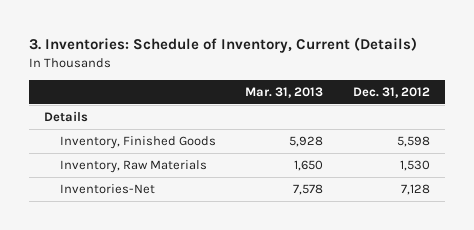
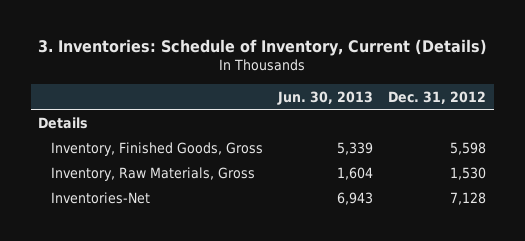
- | Mar. 31, 2013 | Dec. 31, 2012
+ | Jun. 30, 2013 | Dec. 31, 2012
- Inventory, Finished Goods | 5,928 | 5,598
- Inventory, Raw Materials | 1,650 | 1,530
+ Inventory, Finished Goods, Gross | 5,339 | 5,598
+ Inventory, Raw Materials, Gross | 1,604 | 1,530

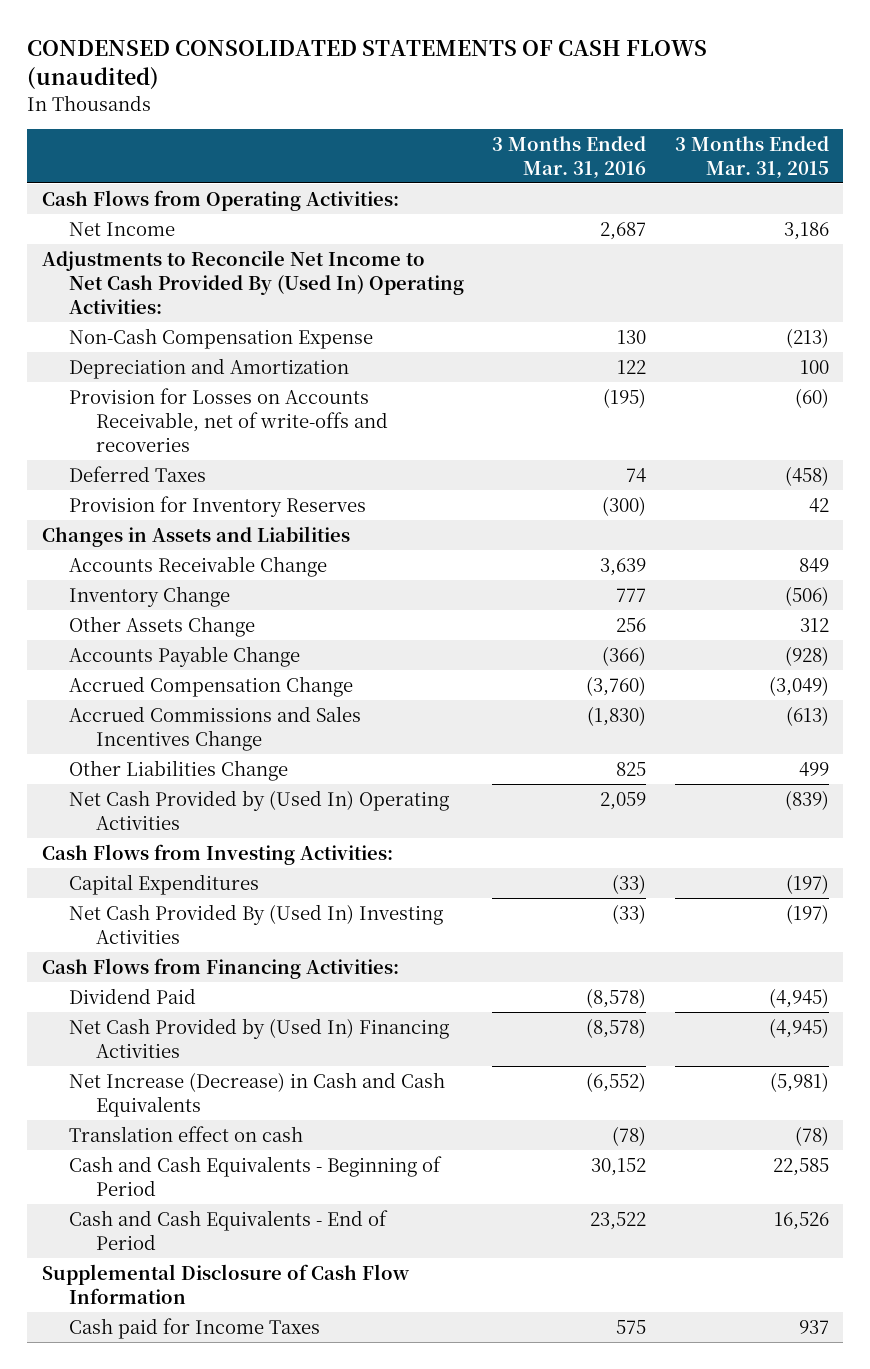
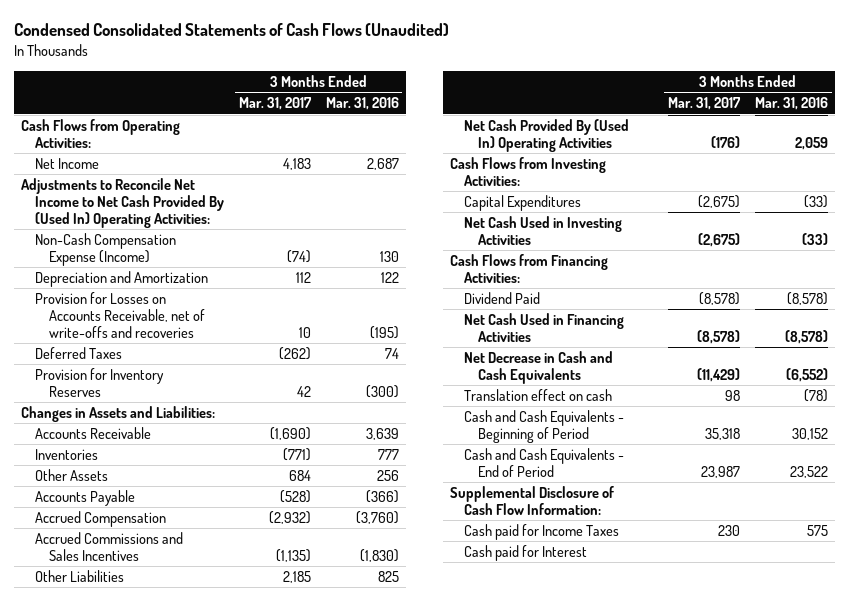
- CONDENSED CONSOLIDATED STATEMENTS OF CASH FLOWS (unaudited)
+ Condensed Consolidated Statements of Cash Flows (Unaudited)
- | 3 Months Ended Mar. 31, 2016 | 3 Months Ended Mar. 31, 2015
+ | 3 Months Ended Mar. 31, 2017 | 3 Months Ended Mar. 31, 2016
- Non-Cash Compensation Expense | 130 | (213)
+ Non-Cash Compensation Expense (Income) | (74) | 130
- Changes in Assets and Liabilities
- Accounts Receivable Change | 3,639 | 849
- Inventory Change | 777 | (506)
- Other Assets Change | 256 | 312
- Accounts Payable Change | (366) | (928)
- Accrued Compensation Change | (3,760) | (3,049)
- Accrued Commissions and Sales Incentives Change | (1,830) | (613)
- Other Liabilities Change | 825 | 499
- Net Cash Provided by (Used In) Operating Activities | 2,059 | (839)
+ Changes in Assets and Liabilities:
+ Accounts Receivable | (1,690) | 3,639
+ Inventories | (771) | 777
+ Other Assets | 684 | 256
+ Accounts Payable | (528) | (366)
+ Accrued Compensation | (2,932) | (3,760)
+ Accrued Commissions and Sales Incentives | (1,135) | (1,830)
+ Other Liabilities | 2,185 | 825
+ Net Cash Provided By (Used In) Operating Activities | (176) | 2,059
- Net Cash Provided By (Used In) Investing Activities | (33) | (197)
+ Net Cash Used in Investing Activities | (2,675) | (33)
- Net Cash Provided by (Used In) Financing Activities | (8,578) | (4,945)
- Net Increase (Decrease) in Cash and Cash Equivalents | (6,552) | (5,981)
+ Net Cash Used in Financing Activities | (8,578) | (8,578)
+ Net Decrease in Cash and Cash Equivalents | (11,429) | (6,552)
- Supplemental Disclosure of Cash Flow Information
+ Supplemental Disclosure of Cash Flow Information:
+ Cash paid for Interest

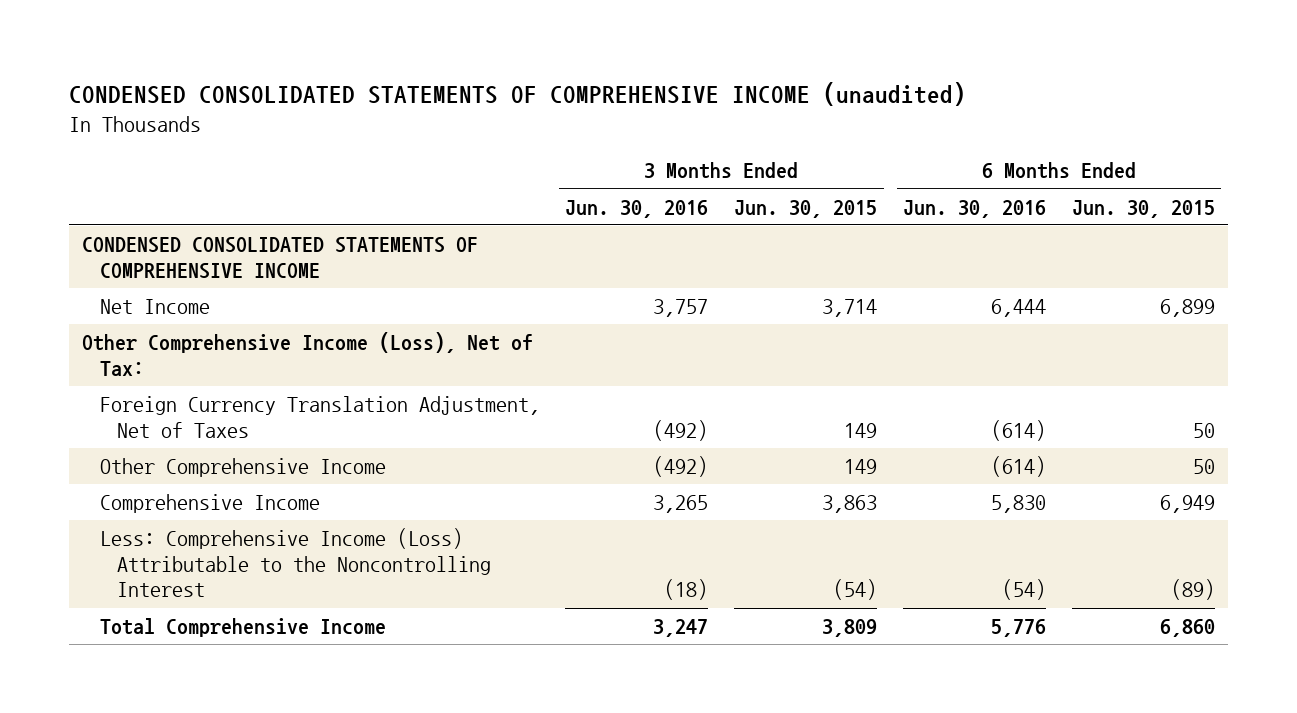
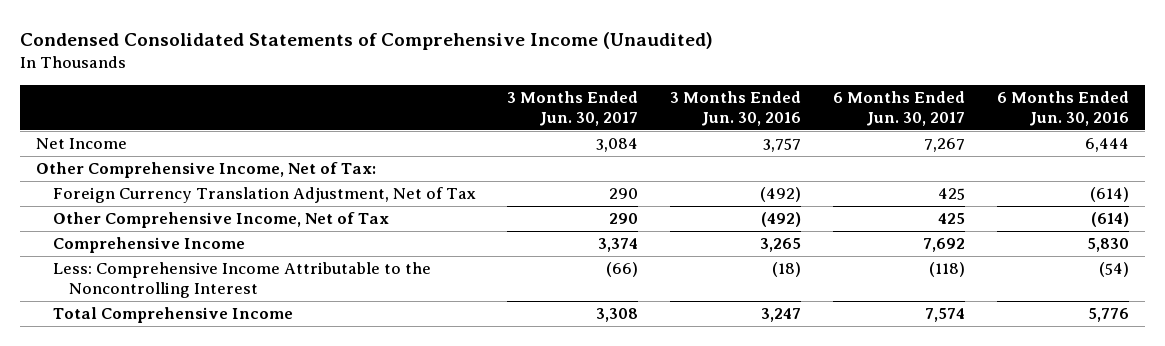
- CONDENSED CONSOLIDATED STATEMENTS OF COMPREHENSIVE INCOME (unaudited)
+ Condensed Consolidated Statements of Comprehensive Income (Unaudited)
- | 3 Months Ended Jun. 30, 2016 | 3 Months Ended Jun. 30, 2015 | 6 Months Ended Jun. 30, 2016 | 6 Months Ended Jun. 30, 2015
+ | 3 Months Ended Jun. 30, 2017 | 3 Months Ended Jun. 30, 2016 | 6 Months Ended Jun. 30, 2017 | 6 Months Ended Jun. 30, 2016
- CONDENSED CONSOLIDATED STATEMENTS OF COMPREHENSIVE INCOME
- Other Comprehensive Income (Loss), Net of Tax:
- Foreign Currency Translation Adjustment, Net of Taxes | (492) | 149 | (614) | 50
- Other Comprehensive Income | (492) | 149 | (614) | 50
+ Other Comprehensive Income, Net of Tax:
+ Foreign Currency Translation Adjustment, Net of Tax | 290 | (492) | 425 | (614)
+ Other Comprehensive Income, Net of Tax | 290 | (492) | 425 | (614)
- Less: Comprehensive Income (Loss) Attributable to the Noncontrolling Interest | (18) | (54) | (54) | (89)
+ Less: Comprehensive Income Attributable to the Noncontrolling Interest | (66) | (18) | (118) | (54)

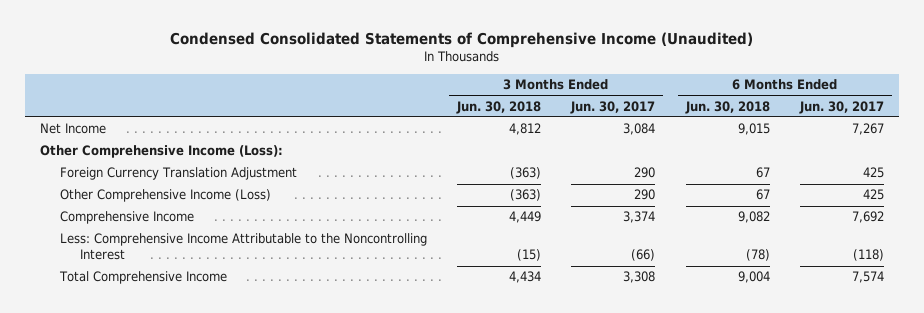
- | 3 Months Ended Jun. 30, 2017 | 3 Months Ended Jun. 30, 2016 | 6 Months Ended Jun. 30, 2017 | 6 Months Ended Jun. 30, 2016
+ | 3 Months Ended Jun. 30, 2018 | 3 Months Ended Jun. 30, 2017 | 6 Months Ended Jun. 30, 2018 | 6 Months Ended Jun. 30, 2017
- Other Comprehensive Income, Net of Tax:
- Foreign Currency Translation Adjustment, Net of Tax | 290 | (492) | 425 | (614)
- Other Comprehensive Income, Net of Tax | 290 | (492) | 425 | (614)
+ Other Comprehensive Income (Loss):
+ Foreign Currency Translation Adjustment | (363) | 290 | 67 | 425
+ Other Comprehensive Income (Loss) | (363) | 290 | 67 | 425

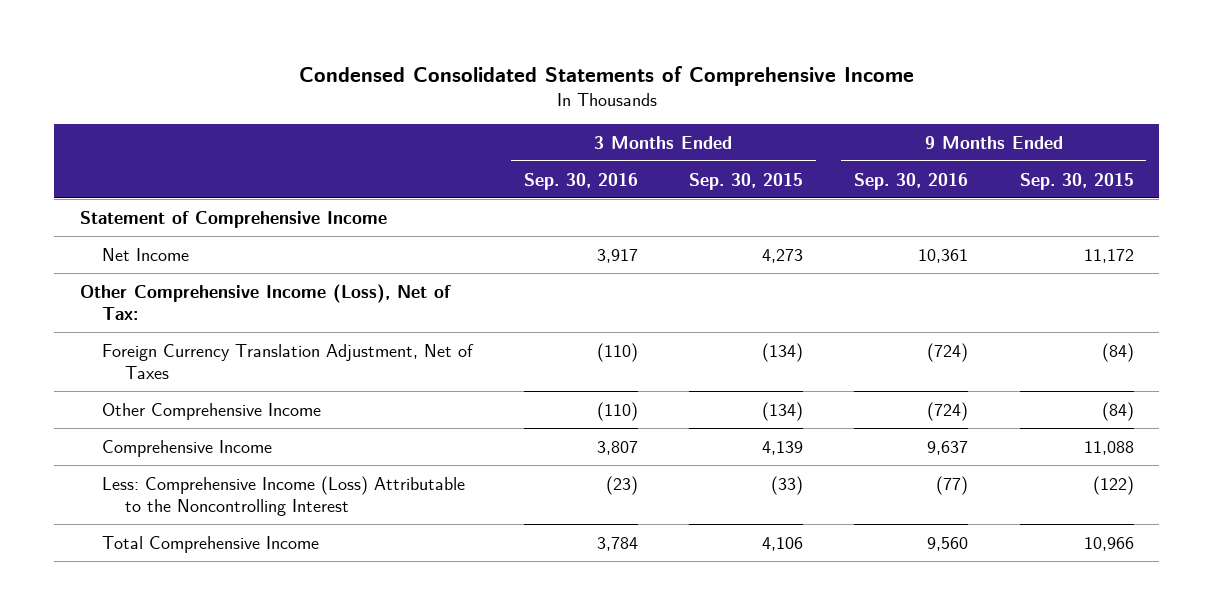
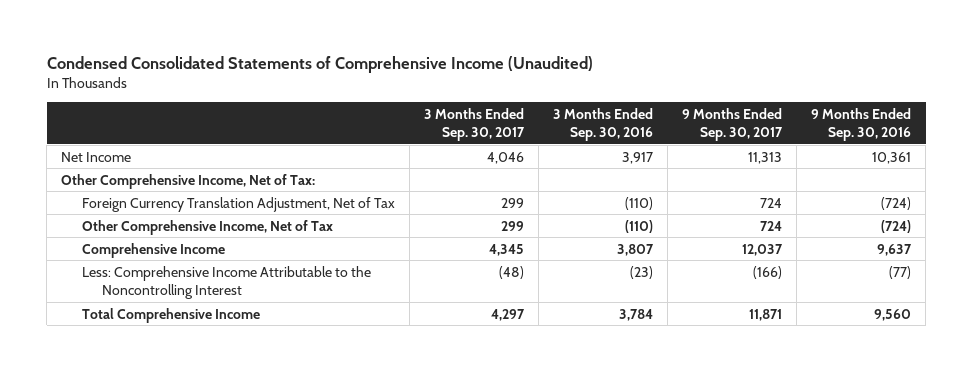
- Condensed Consolidated Statements of Comprehensive Income
+ Condensed Consolidated Statements of Comprehensive Income (Unaudited)
- | 3 Months Ended Sep. 30, 2016 | 3 Months Ended Sep. 30, 2015 | 9 Months Ended Sep. 30, 2016 | 9 Months Ended Sep. 30, 2015
+ | 3 Months Ended Sep. 30, 2017 | 3 Months Ended Sep. 30, 2016 | 9 Months Ended Sep. 30, 2017 | 9 Months Ended Sep. 30, 2016
- Statement of Comprehensive Income
- Other Comprehensive Income (Loss), Net of Tax:
- Foreign Currency Translation Adjustment, Net of Taxes | (110) | (134) | (724) | (84)
- Other Comprehensive Income | (110) | (134) | (724) | (84)
+ Other Comprehensive Income, Net of Tax:
+ Foreign Currency Translation Adjustment, Net of Tax | 299 | (110) | 724 | (724)
+ Other Comprehensive Income, Net of Tax | 299 | (110) | 724 | (724)
- Less: Comprehensive Income (Loss) Attributable to the Noncontrolling Interest | (23) | (33) | (77) | (122)
+ Less: Comprehensive Income Attributable to the Noncontrolling Interest | (48) | (23) | (166) | (77)

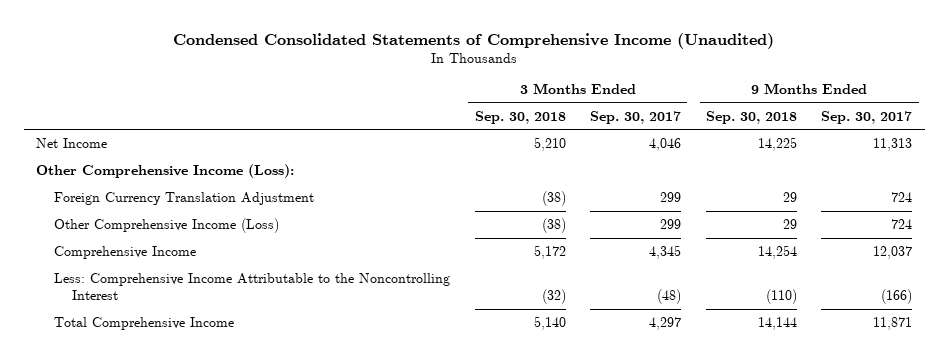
- | 3 Months Ended Sep. 30, 2017 | 3 Months Ended Sep. 30, 2016 | 9 Months Ended Sep. 30, 2017 | 9 Months Ended Sep. 30, 2016
+ | 3 Months Ended Sep. 30, 2018 | 3 Months Ended Sep. 30, 2017 | 9 Months Ended Sep. 30, 2018 | 9 Months Ended Sep. 30, 2017
- Other Comprehensive Income, Net of Tax:
- Foreign Currency Translation Adjustment, Net of Tax | 299 | (110) | 724 | (724)
- Other Comprehensive Income, Net of Tax | 299 | (110) | 724 | (724)
+ Other Comprehensive Income (Loss):
+ Foreign Currency Translation Adjustment | (38) | 299 | 29 | 724
+ Other Comprehensive Income (Loss) | (38) | 299 | 29 | 724

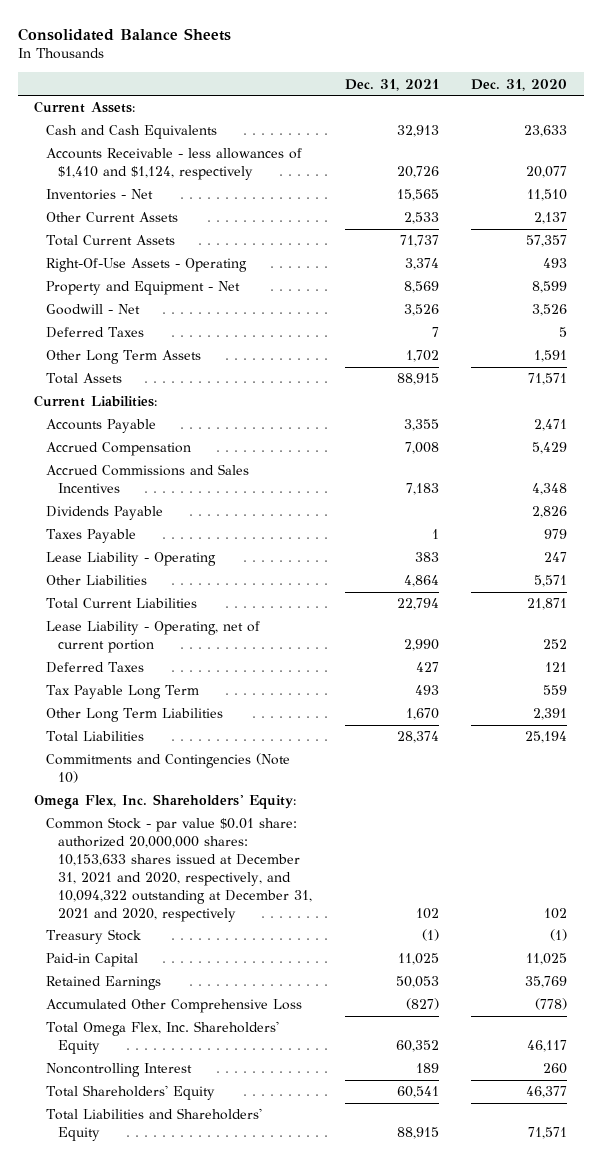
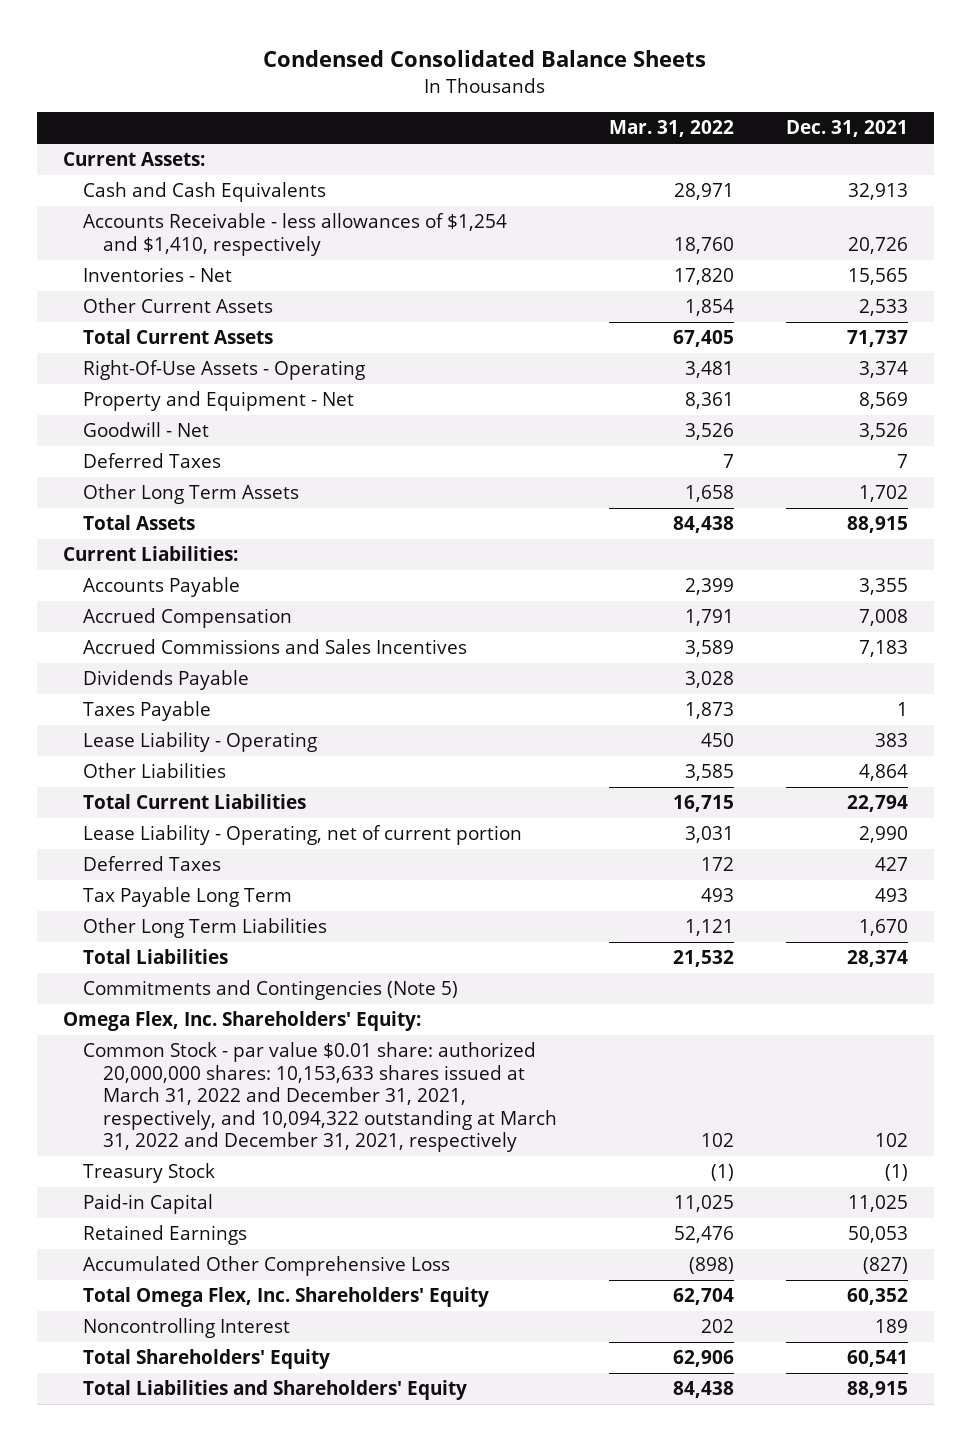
- Consolidated Balance Sheets
+ Condensed Consolidated Balance Sheets
- | Dec. 31, 2021 | Dec. 31, 2020
+ | Mar. 31, 2022 | Dec. 31, 2021
- Accounts Receivable - less allowances of $1,410 and $1,124, respectively | 20,726 | 20,077
+ Accounts Receivable - less allowances of $1,254 and $1,410, respectively | 18,760 | 20,726
- Commitments and Contingencies (Note 10)
+ Commitments and Contingencies (Note 5)
- Common Stock - par value $0.01 share: authorized 20,000,000 shares: 10,153,633 shares issued at December 31, 2021 and 2020, respectively, and 10,094,322 outstanding at December 31, 2021 and 2020, respectively | 102 | 102
+ Common Stock - par value $0.01 share: authorized 20,000,000 shares: 10,153,633 shares issued at March 31, 2022 and December 31, 2021, respectively, and 10,094,322 outstanding at March 31, 2022 and December 31, 2021, respectively | 102 | 102

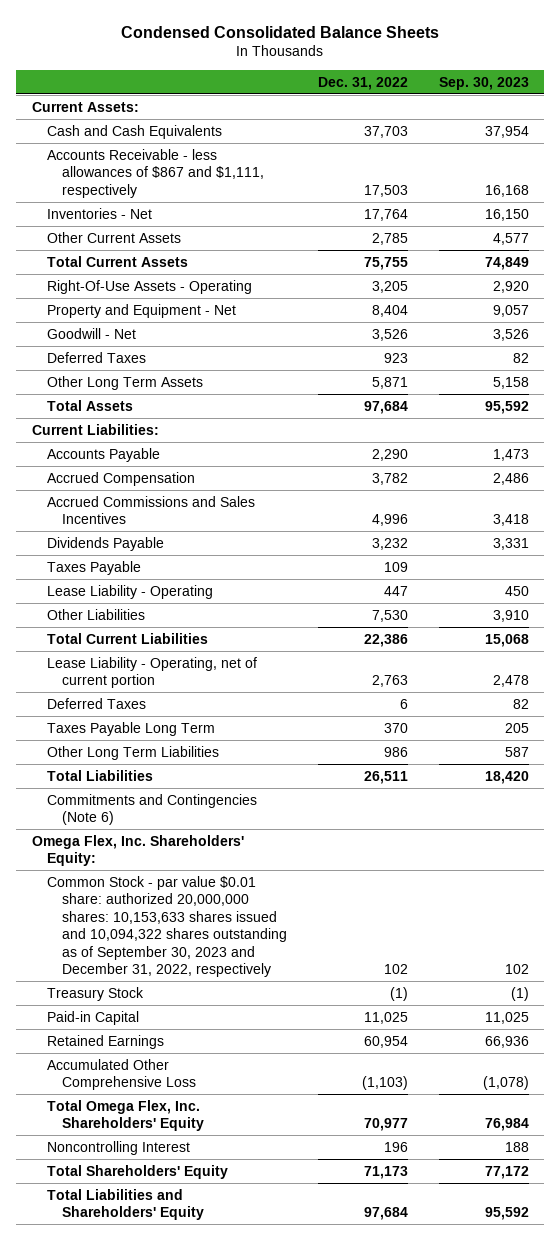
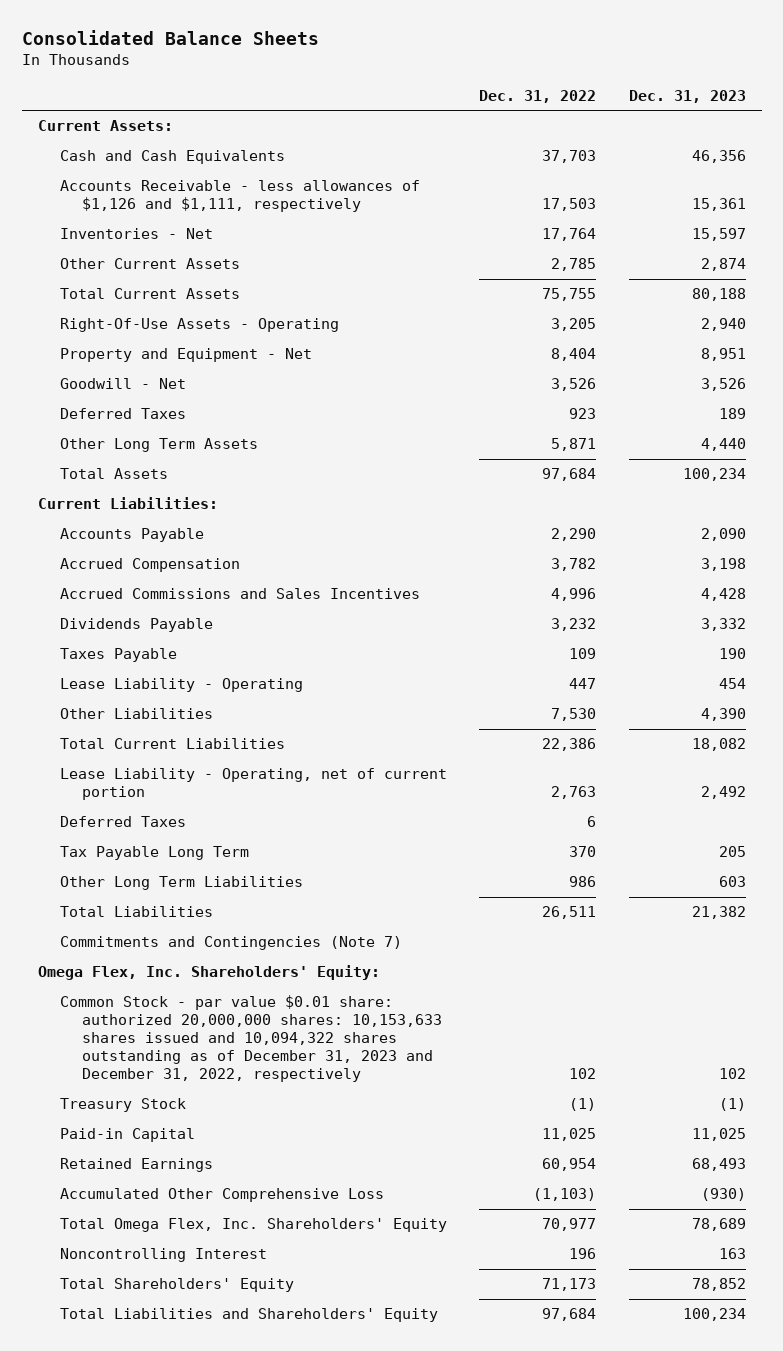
- Condensed Consolidated Balance Sheets
+ Consolidated Balance Sheets
- | Dec. 31, 2022 | Sep. 30, 2023
+ | Dec. 31, 2022 | Dec. 31, 2023
- Accounts Receivable - less allowances of $867 and $1,111, respectively | 17,503 | 16,168
+ Accounts Receivable - less allowances of $1,126 and $1,111, respectively | 17,503 | 15,361
- Taxes Payable Long Term | 370 | 205
+ Tax Payable Long Term | 370 | 205
- Commitments and Contingencies (Note 6)
+ Commitments and Contingencies (Note 7)
- Common Stock - par value $0.01 share: authorized 20,000,000 shares: 10,153,633 shares issued and 10,094,322 shares outstanding as of September 30, 2023 and December 31, 2022, respectively | 102 | 102
+ Common Stock - par value $0.01 share: authorized 20,000,000 shares: 10,153,633 shares issued and 10,094,322 shares outstanding as of December 31, 2023 and December 31, 2022, respectively | 102 | 102

